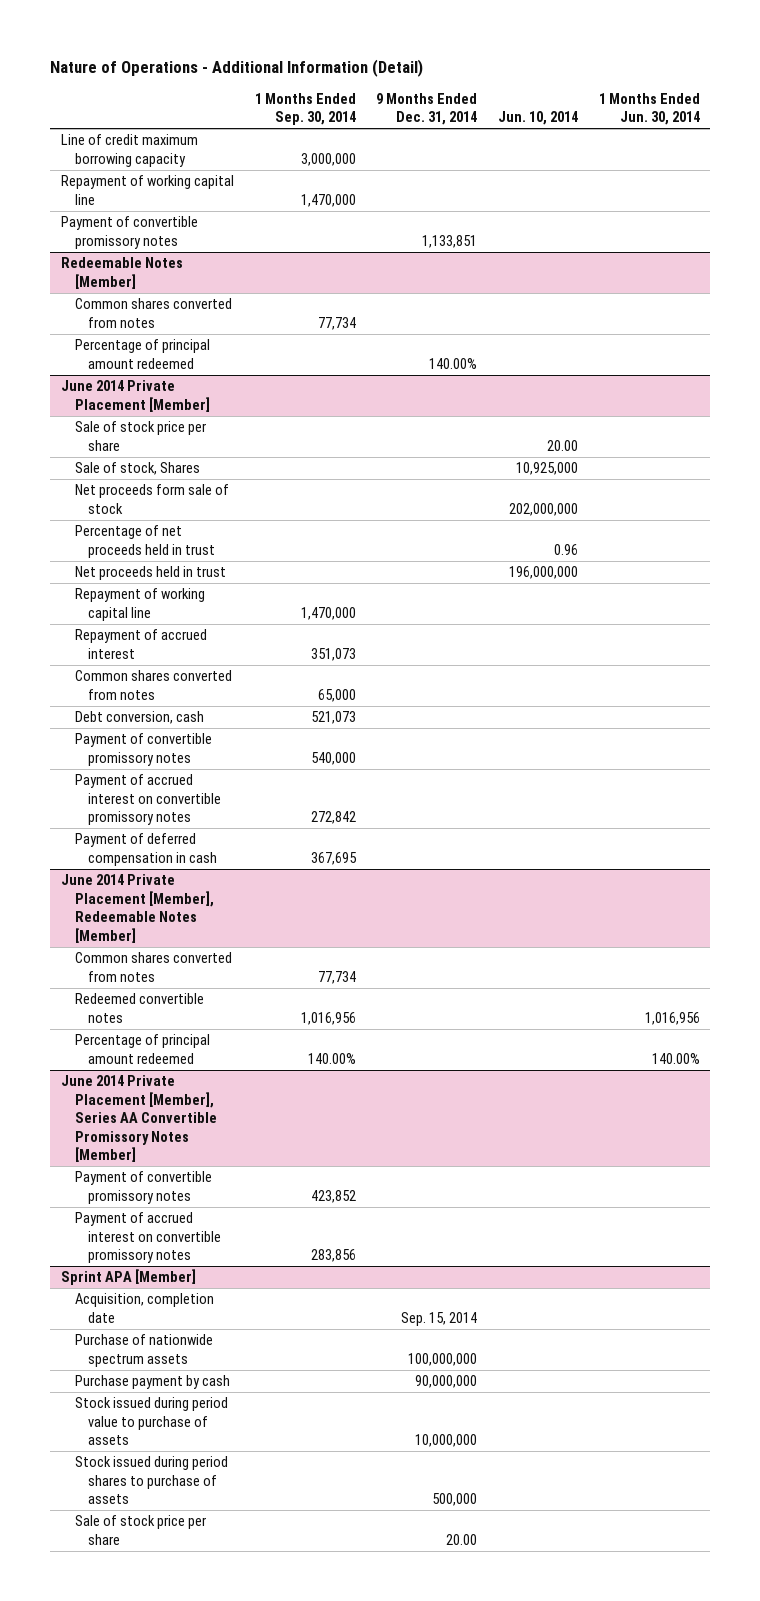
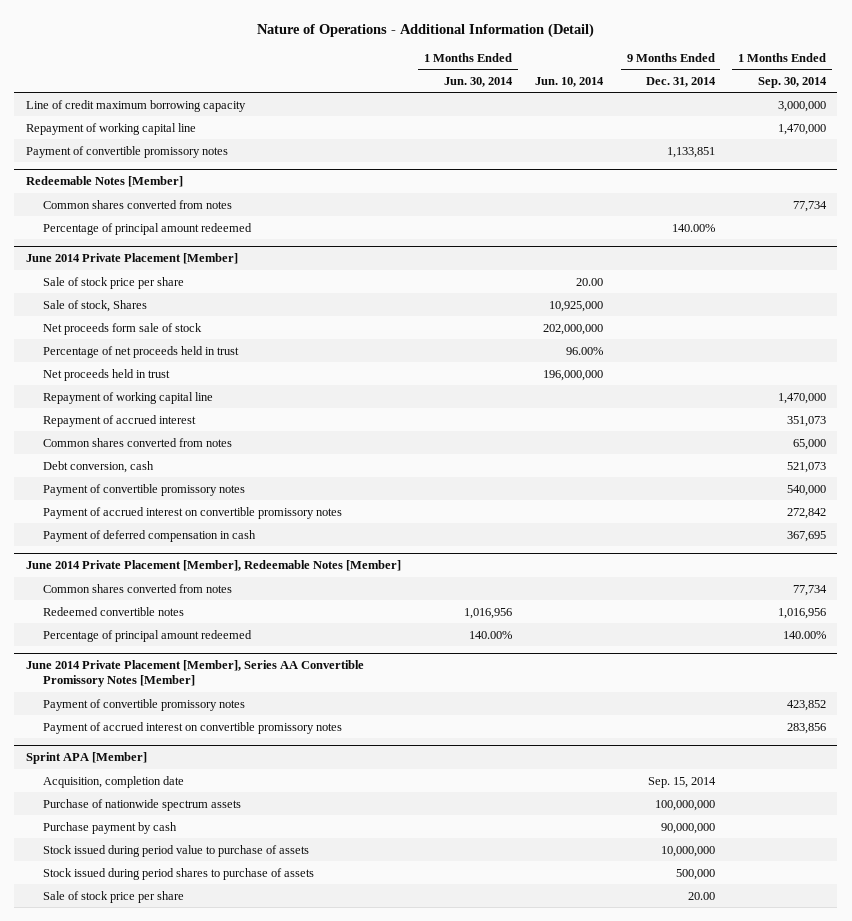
- | 1 Months Ended Sep. 30, 2014 | 9 Months Ended Dec. 31, 2014 | Jun. 10, 2014 | 1 Months Ended Jun. 30, 2014
+ | 1 Months Ended Jun. 30, 2014 | Jun. 10, 2014 | 9 Months Ended Dec. 31, 2014 | 1 Months Ended Sep. 30, 2014
@ June 2014 Private Placement [Member]
- Percentage of net proceeds held in trust | | | 0.96 |
+ Percentage of net proceeds held in trust | | 96.00% | |

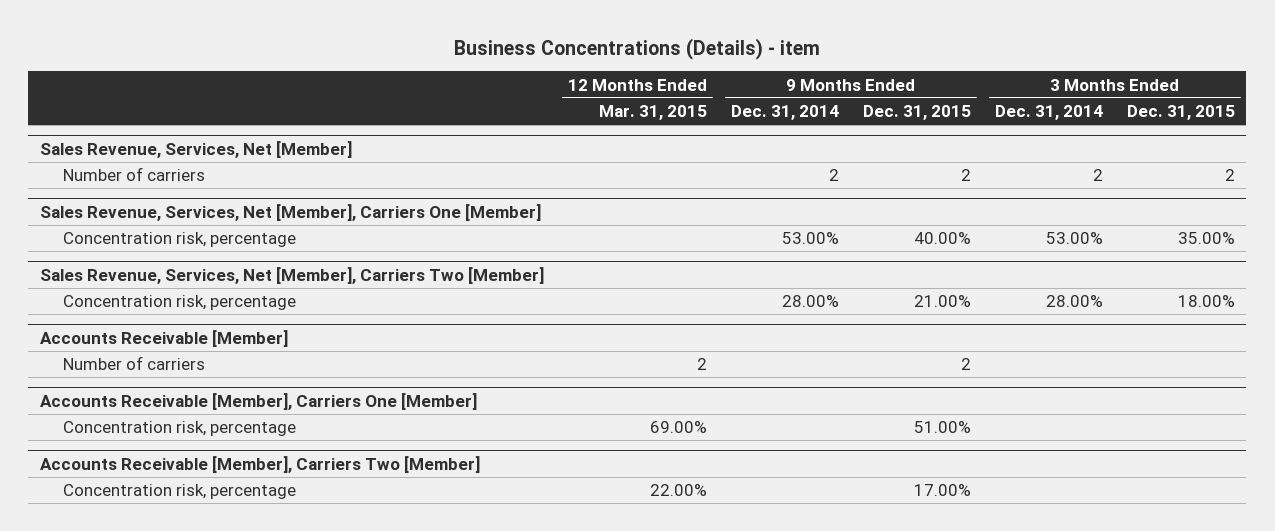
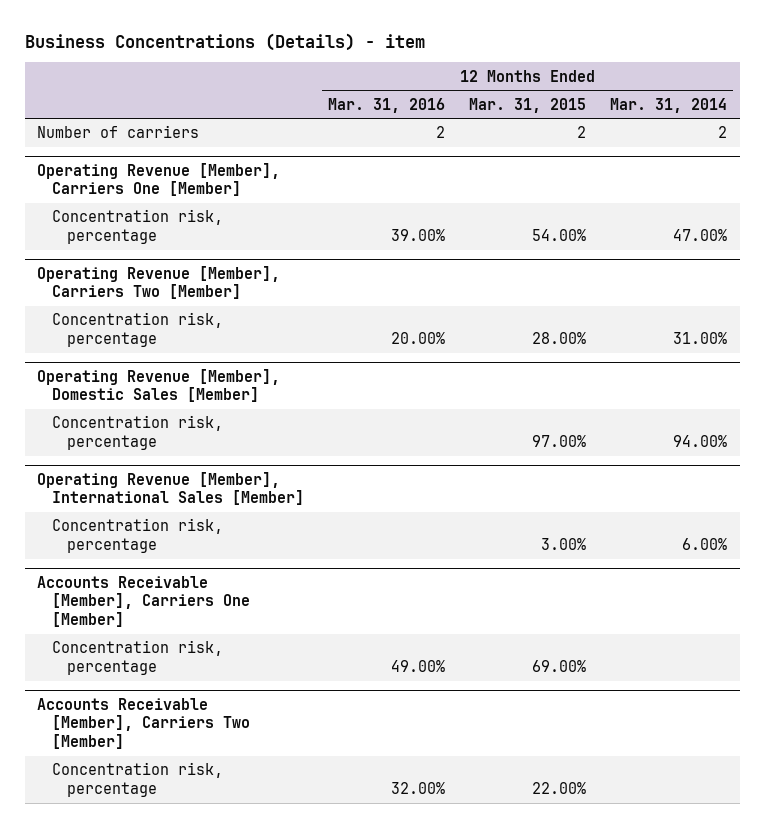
- | 12 Months Ended Mar. 31, 2015 | 9 Months Ended Dec. 31, 2014 | 9 Months Ended Dec. 31, 2015 | 3 Months Ended Dec. 31, 2014 | 3 Months Ended Dec. 31, 2015
+ | 12 Months Ended Mar. 31, 2016 | 12 Months Ended Mar. 31, 2015 | 12 Months Ended Mar. 31, 2014
- Sales Revenue, Services, Net [Member]
- Number of carriers | | 2 | 2 | 2 | 2
- Sales Revenue, Services, Net [Member], Carriers One [Member]
- Concentration risk, percentage | | 53.00% | 40.00% | 53.00% | 35.00%
- Sales Revenue, Services, Net [Member], Carriers Two [Member]
- Concentration risk, percentage | | 28.00% | 21.00% | 28.00% | 18.00%
- Accounts Receivable [Member]
+ Operating Revenue [Member], Carriers One [Member]
+ Concentration risk, percentage | 39.00% | 54.00% | 47.00%
+ Operating Revenue [Member], Carriers Two [Member]
+ Concentration risk, percentage | 20.00% | 28.00% | 31.00%
+ Operating Revenue [Member], Domestic Sales [Member]
+ Concentration risk, percentage | | 97.00% | 94.00%
+ Operating Revenue [Member], International Sales [Member]
+ Concentration risk, percentage | | 3.00% | 6.00%

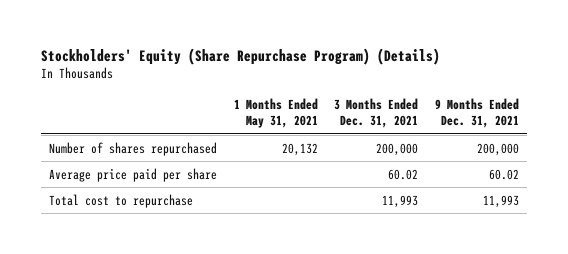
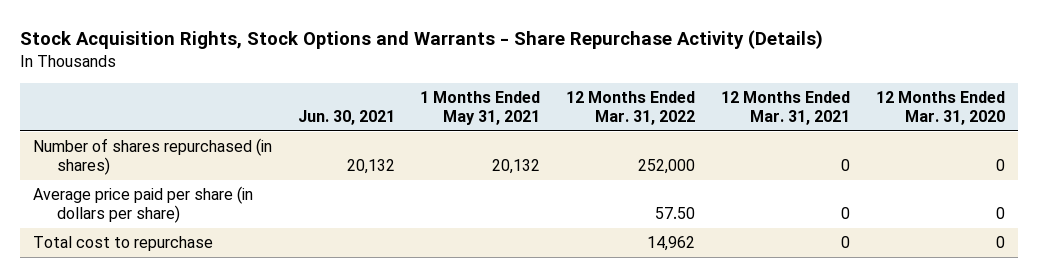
- Stockholders' Equity (Share Repurchase Program) (Details)
+ Stock Acquisition Rights, Stock Options and Warrants - Share Repurchase Activity (Details)
- | 1 Months Ended May 31, 2021 | 3 Months Ended Dec. 31, 2021 | 9 Months Ended Dec. 31, 2021
+ | Jun. 30, 2021 | 1 Months Ended May 31, 2021 | 12 Months Ended Mar. 31, 2022 | 12 Months Ended Mar. 31, 2021 | 12 Months Ended Mar. 31, 2020
- Number of shares repurchased | 20,132 | 200,000 | 200,000
- Average price paid per share | | 60.02 | 60.02
+ Number of shares repurchased (in shares) | 20,132 | 20,132 | 252,000 | 0 | 0
+ Average price paid per share (in dollars per share) | | | 57.50 | 0 | 0

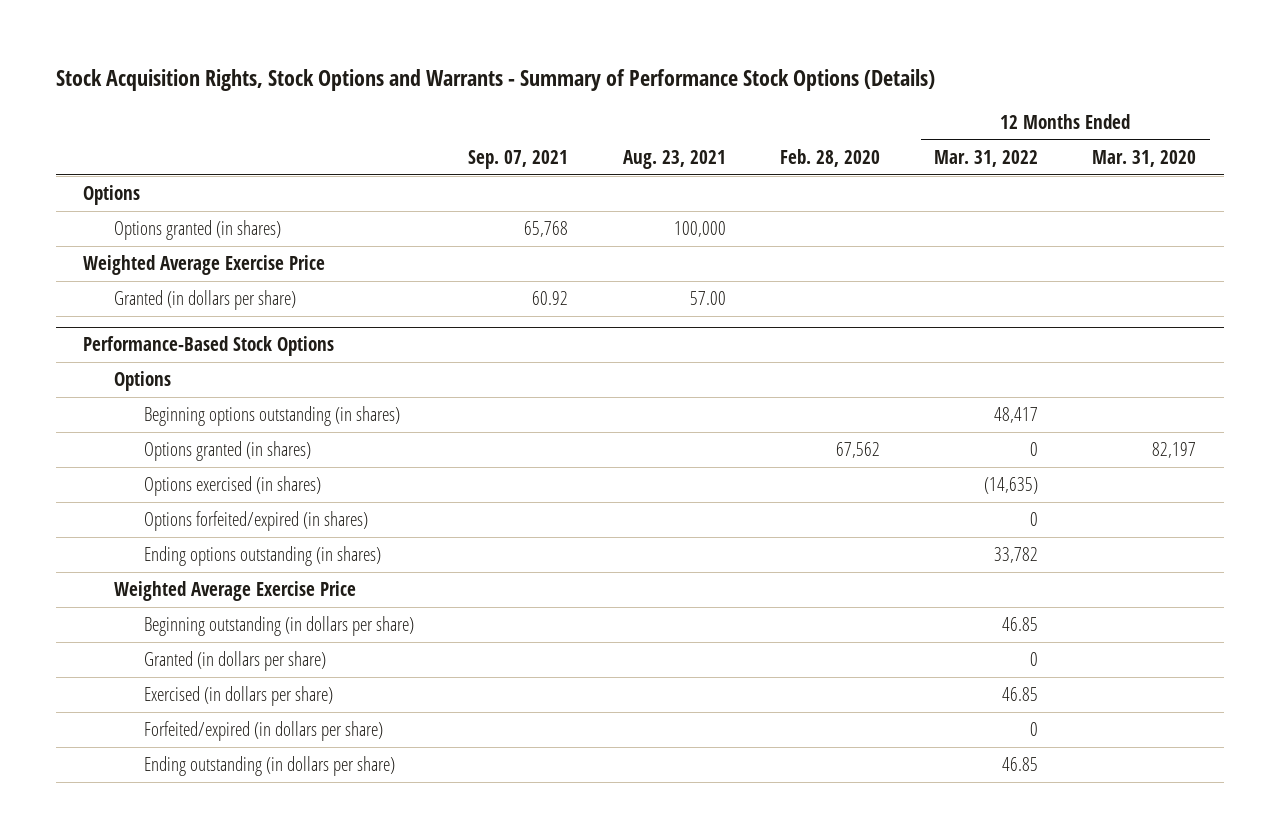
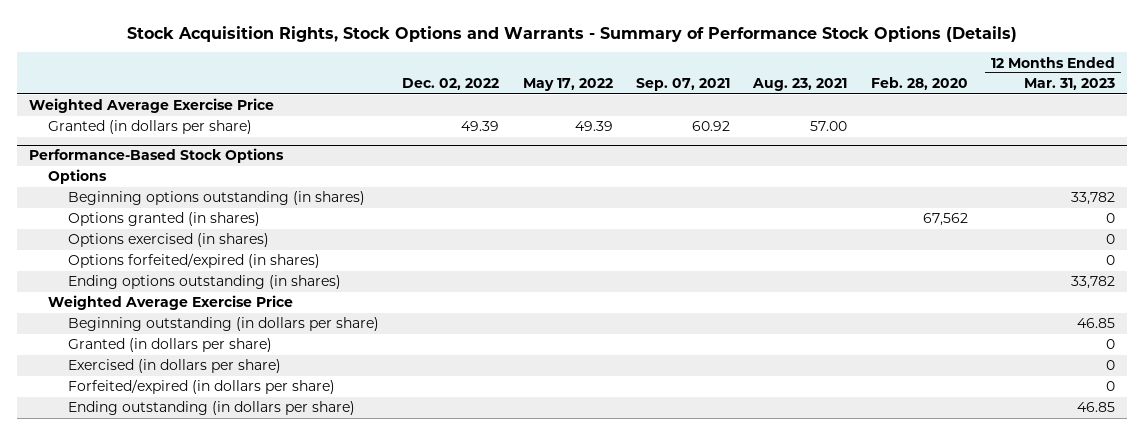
- | Sep. 07, 2021 | Aug. 23, 2021 | Feb. 28, 2020 | 12 Months Ended Mar. 31, 2022 | 12 Months Ended Mar. 31, 2020
+ | Dec. 02, 2022 | May 17, 2022 | Sep. 07, 2021 | Aug. 23, 2021 | Feb. 28, 2020 | 12 Months Ended Mar. 31, 2023
- Options
- Options granted (in shares) | 65,768 | 100,000 | | |

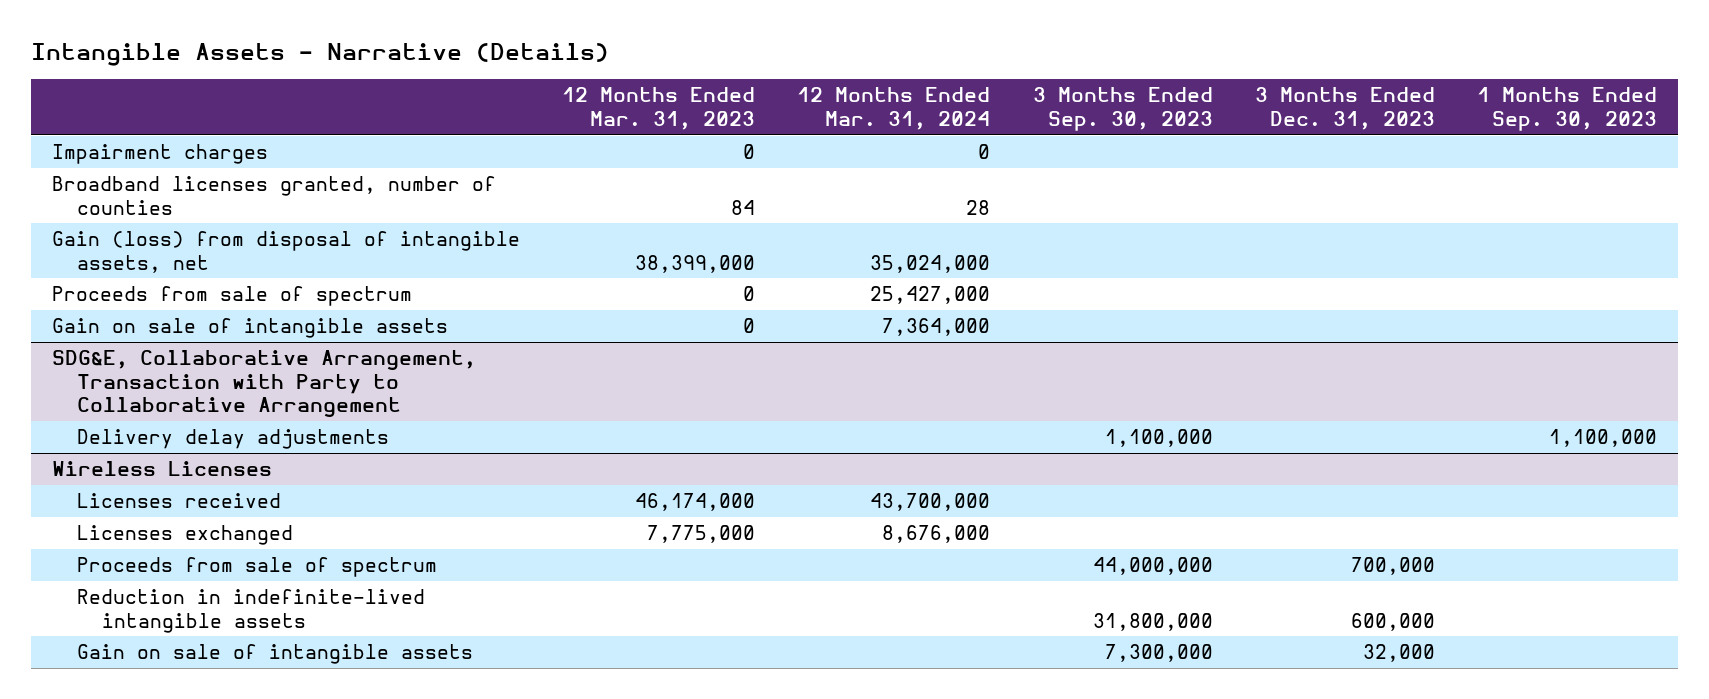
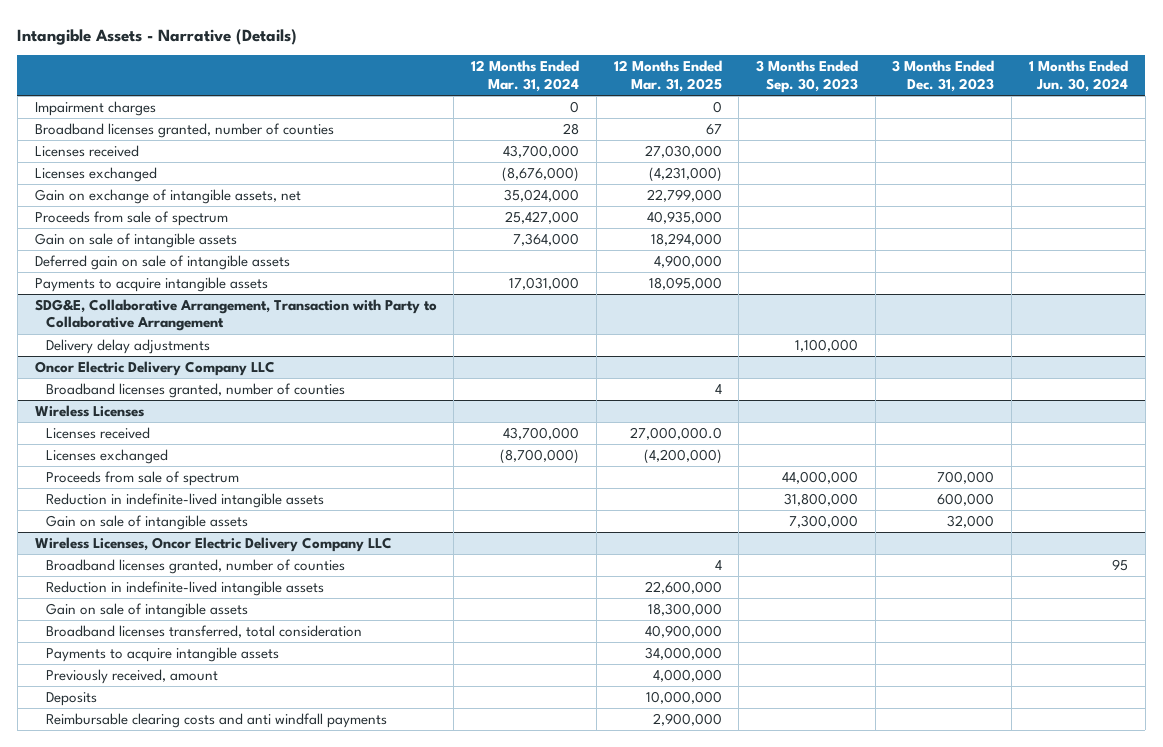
- | 12 Months Ended Mar. 31, 2023 | 12 Months Ended Mar. 31, 2024 | 3 Months Ended Sep. 30, 2023 | 3 Months Ended Dec. 31, 2023 | 1 Months Ended Sep. 30, 2023
+ | 12 Months Ended Mar. 31, 2024 | 12 Months Ended Mar. 31, 2025 | 3 Months Ended Sep. 30, 2023 | 3 Months Ended Dec. 31, 2023 | 1 Months Ended Jun. 30, 2024
- Gain (loss) from disposal of intangible assets, net | 38,399,000 | 35,024,000 | | |
+ Licenses received | 43,700,000 | 27,030,000 | | |
+ Licenses exchanged | (8,676,000) | (4,231,000) | | |
+ Gain on exchange of intangible assets, net | 35,024,000 | 22,799,000 | | |
+ Deferred gain on sale of intangible assets | | 4,900,000 | | |
+ Payments to acquire intangible assets | 17,031,000 | 18,095,000 | | |
+ Oncor Electric Delivery Company LLC
+ Broadband licenses granted, number of counties | | 4 | | |
@ Wireless Licenses
- Licenses exchanged | 7,775,000 | 8,676,000 | | |
+ Licenses exchanged | (8,700,000) | (4,200,000) | | |
+ Wireless Licenses, Oncor Electric Delivery Company LLC
+ Broadband licenses granted, number of counties | | 4 | | | 95
+ Reduction in indefinite-lived intangible assets | | 22,600,000 | | |
+ Gain on sale of intangible assets | | 18,300,000 | | |
+ Broadband licenses transferred, total consideration | | 40,900,000 | | |
+ Payments to acquire intangible assets | | 34,000,000 | | |
+ Previously received, amount | | 4,000,000 | | |
+ Deposits | | 10,000,000 | | |
+ Reimbursable clearing costs and anti windfall payments | | 2,900,000 | | |

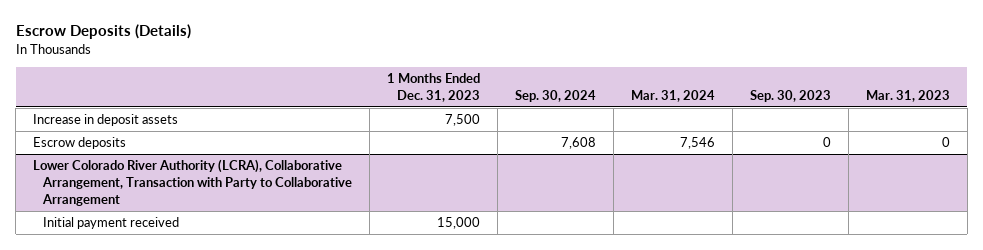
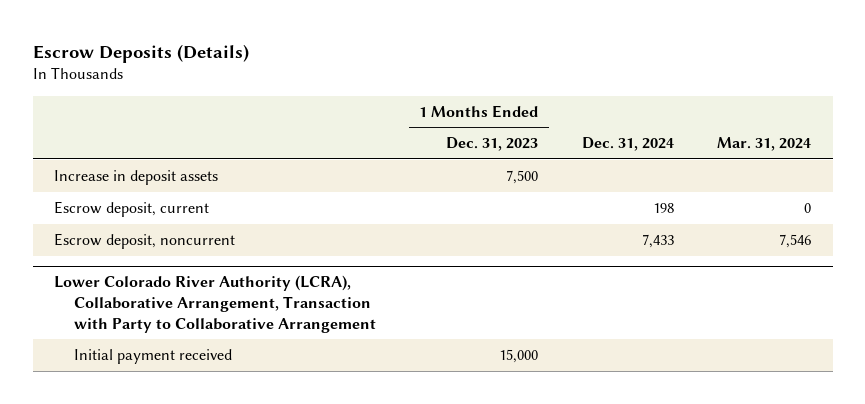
- | 1 Months Ended Dec. 31, 2023 | Sep. 30, 2024 | Mar. 31, 2024 | Sep. 30, 2023 | Mar. 31, 2023
+ | 1 Months Ended Dec. 31, 2023 | Dec. 31, 2024 | Mar. 31, 2024
- Escrow deposits | | 7,608 | 7,546 | 0 | 0
+ Escrow deposit, current | | 198 | 0
+ Escrow deposit, noncurrent | | 7,433 | 7,546

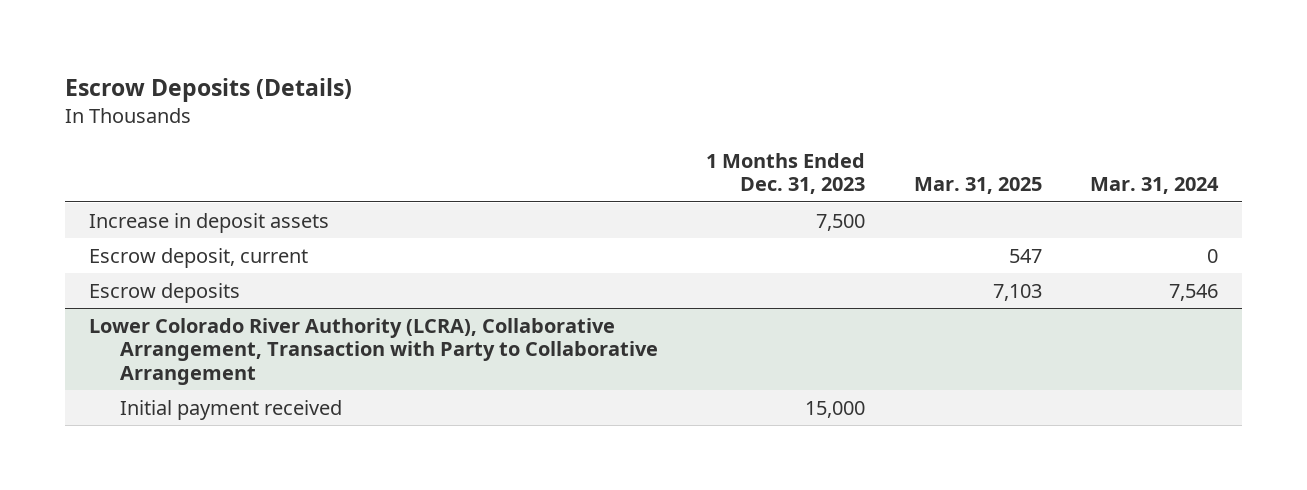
- | 1 Months Ended Dec. 31, 2023 | Dec. 31, 2024 | Mar. 31, 2024
+ | 1 Months Ended Dec. 31, 2023 | Mar. 31, 2025 | Mar. 31, 2024
- Escrow deposit, noncurrent | | 7,433 | 7,546
+ Escrow deposits | | 7,103 | 7,546

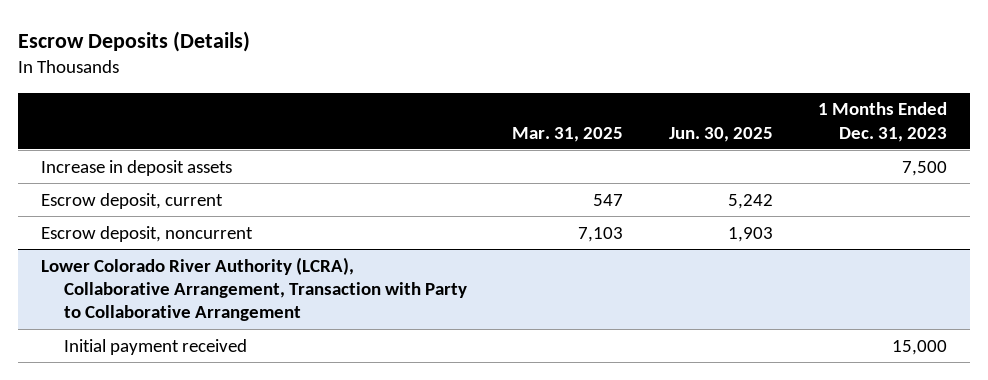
- | 1 Months Ended Dec. 31, 2023 | Mar. 31, 2025 | Mar. 31, 2024
+ | Mar. 31, 2025 | Jun. 30, 2025 | 1 Months Ended Dec. 31, 2023
- Escrow deposits | | 7,103 | 7,546
+ Escrow deposit, noncurrent | 7,103 | 1,903 |

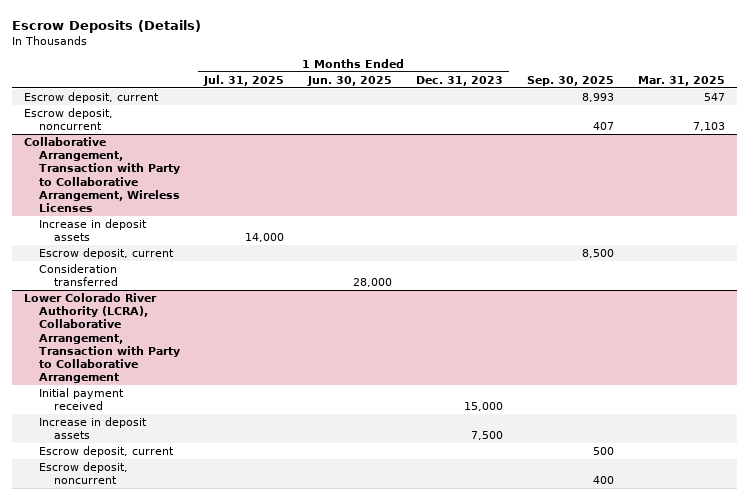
- | Mar. 31, 2025 | Jun. 30, 2025 | 1 Months Ended Dec. 31, 2023
+ | 1 Months Ended Jul. 31, 2025 | 1 Months Ended Jun. 30, 2025 | 1 Months Ended Dec. 31, 2023 | Sep. 30, 2025 | Mar. 31, 2025
- Increase in deposit assets | | | 7,500
+ Collaborative Arrangement, Transaction with Party to Collaborative Arrangement, Wireless Licenses
+ Increase in deposit assets | 14,000 | | | |
+ Escrow deposit, current | | | | 8,500 |
+ Consideration transferred | | 28,000 | | |
@ Lower Colorado River Authority (LCRA), Collaborative Arrangement, Transaction with Party to Collaborative Arrangement
+ Increase in deposit assets | | | 7,500 | |
+ Escrow deposit, current | | | | 500 |
+ Escrow deposit, noncurrent | | | | 400 |

